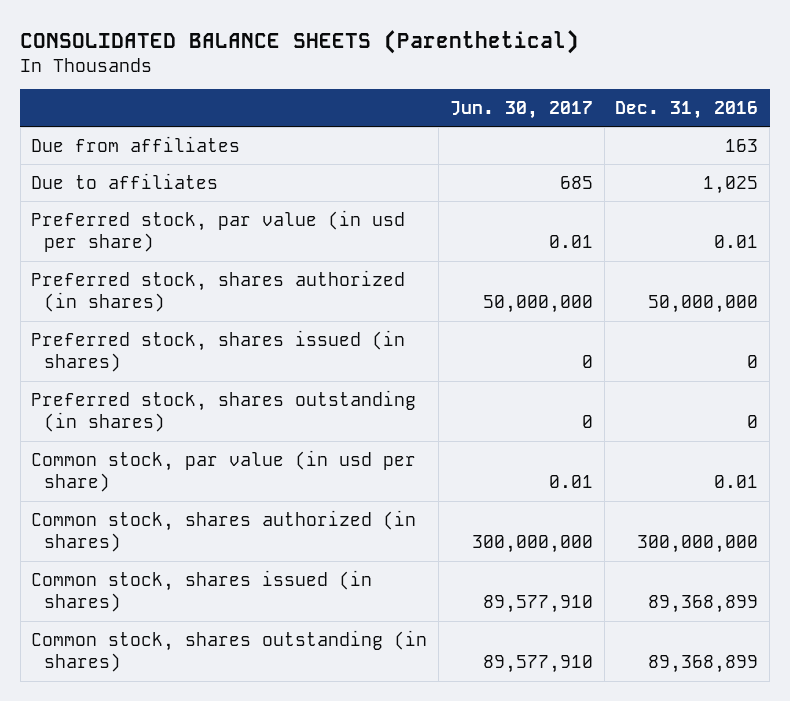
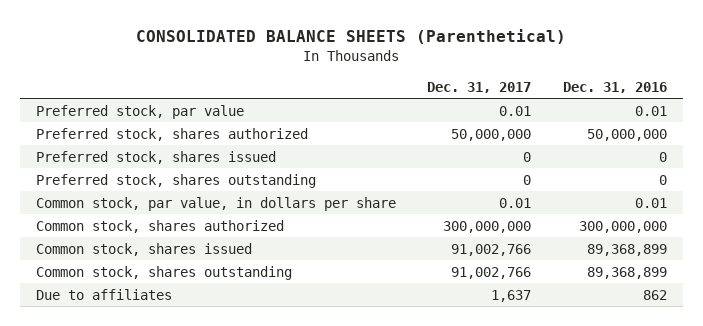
- | Jun. 30, 2017 | Dec. 31, 2016
+ | Dec. 31, 2017 | Dec. 31, 2016
- Due from affiliates | | 163
- Due to affiliates | 685 | 1,025
- Preferred stock, par value (in usd per share) | 0.01 | 0.01
- Preferred stock, shares authorized (in shares) | 50,000,000 | 50,000,000
- Preferred stock, shares issued (in shares) | 0 | 0
- Preferred stock, shares outstanding (in shares) | 0 | 0
- Common stock, par value (in usd per share) | 0.01 | 0.01
- Common stock, shares authorized (in shares) | 300,000,000 | 300,000,000
- Common stock, shares issued (in shares) | 89,577,910 | 89,368,899
- Common stock, shares outstanding (in shares) | 89,577,910 | 89,368,899
+ Preferred stock, par value | 0.01 | 0.01
+ Preferred stock, shares authorized | 50,000,000 | 50,000,000
+ Preferred stock, shares issued | 0 | 0
+ Preferred stock, shares outstanding | 0 | 0
+ Common stock, par value, in dollars per share | 0.01 | 0.01
+ Common stock, shares authorized | 300,000,000 | 300,000,000
+ Common stock, shares issued | 91,002,766 | 89,368,899
+ Common stock, shares outstanding | 91,002,766 | 89,368,899
+ Due to affiliates | 1,637 | 862

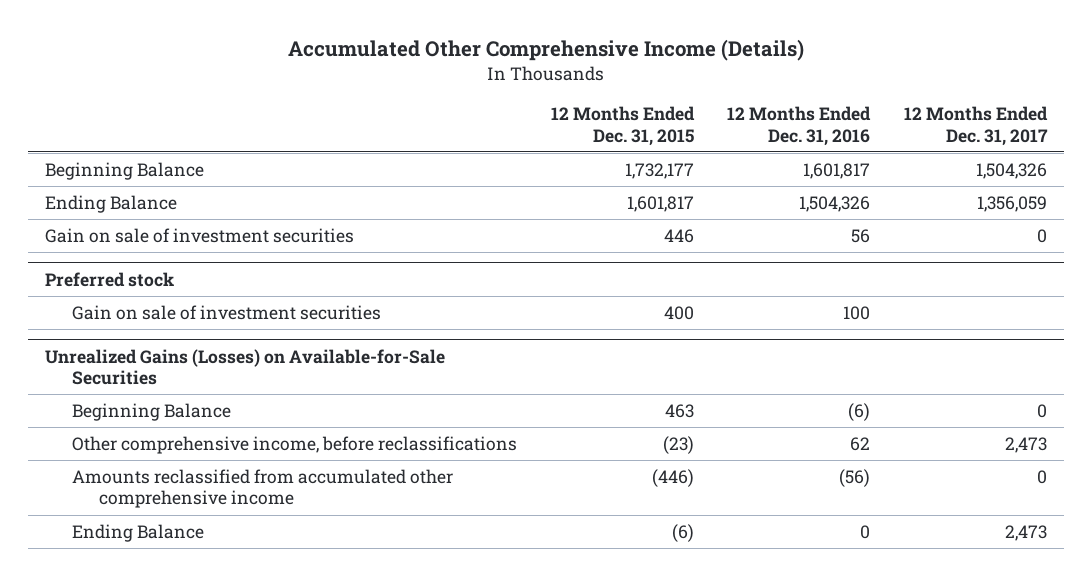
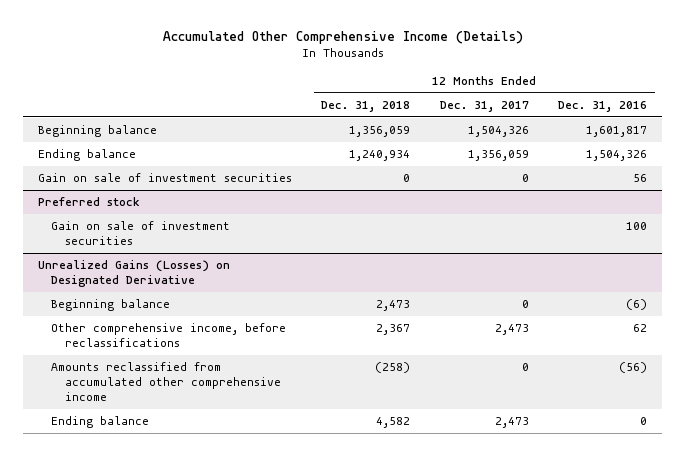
- | 12 Months Ended Dec. 31, 2015 | 12 Months Ended Dec. 31, 2016 | 12 Months Ended Dec. 31, 2017
+ | 12 Months Ended Dec. 31, 2018 | 12 Months Ended Dec. 31, 2017 | 12 Months Ended Dec. 31, 2016
- Beginning Balance | 1,732,177 | 1,601,817 | 1,504,326
- Ending Balance | 1,601,817 | 1,504,326 | 1,356,059
+ Beginning balance | 1,356,059 | 1,504,326 | 1,601,817
+ Ending balance | 1,240,934 | 1,356,059 | 1,504,326
- Unrealized Gains (Losses) on Available-for-Sale Securities
- Beginning Balance | 463 | (6) | 0
+ Unrealized Gains (Losses) on Designated Derivative
+ Beginning balance | 2,473 | 0 | (6)
- Ending Balance | (6) | 0 | 2,473
+ Ending balance | 4,582 | 2,473 | 0

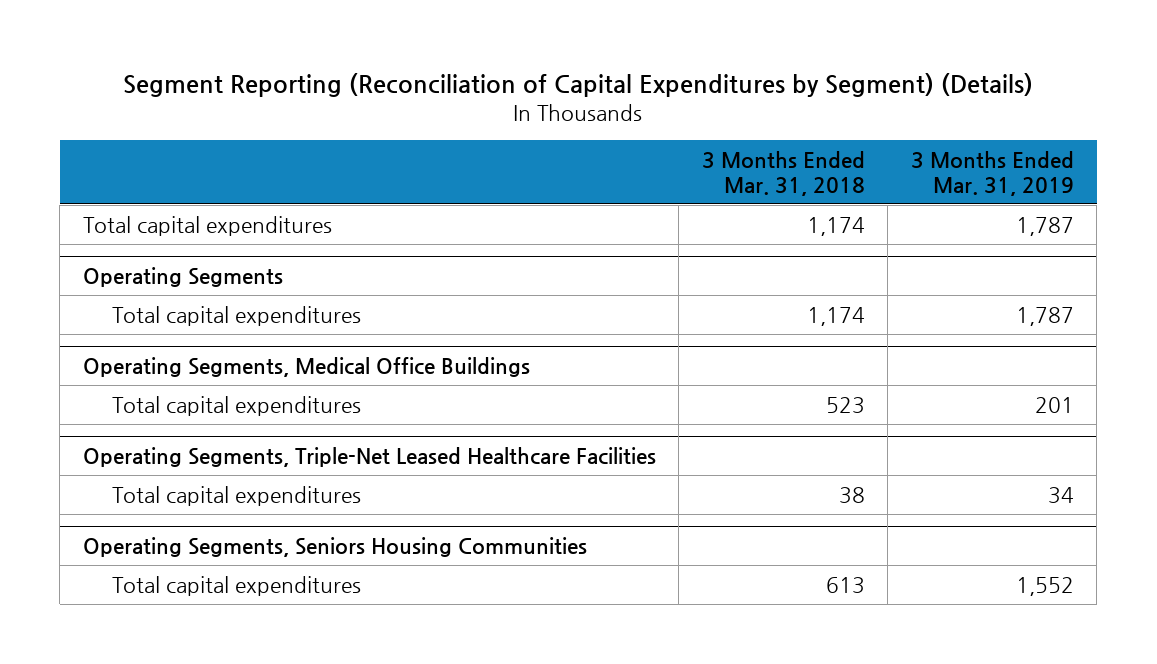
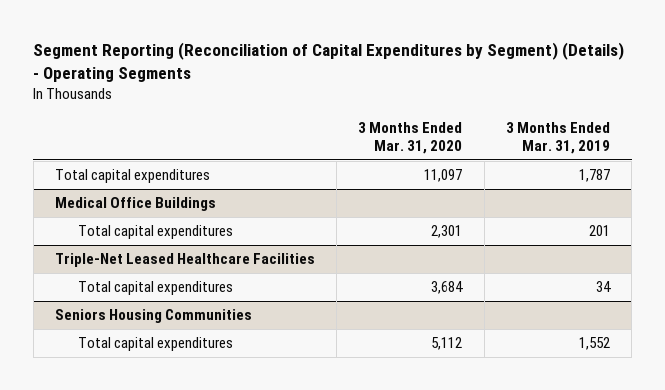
- Segment Reporting (Reconciliation of Capital Expenditures by Segment) (Details)
+ Segment Reporting (Reconciliation of Capital Expenditures by Segment) (Details) - Operating Segments
- | 3 Months Ended Mar. 31, 2018 | 3 Months Ended Mar. 31, 2019
+ | 3 Months Ended Mar. 31, 2020 | 3 Months Ended Mar. 31, 2019
- Operating Segments
- Total capital expenditures | 1,174 | 1,787
- Operating Segments, Medical Office Buildings
+ Medical Office Buildings
- Operating Segments, Triple-Net Leased Healthcare Facilities
+ Triple-Net Leased Healthcare Facilities
- Operating Segments, Seniors Housing Communities
+ Seniors Housing Communities

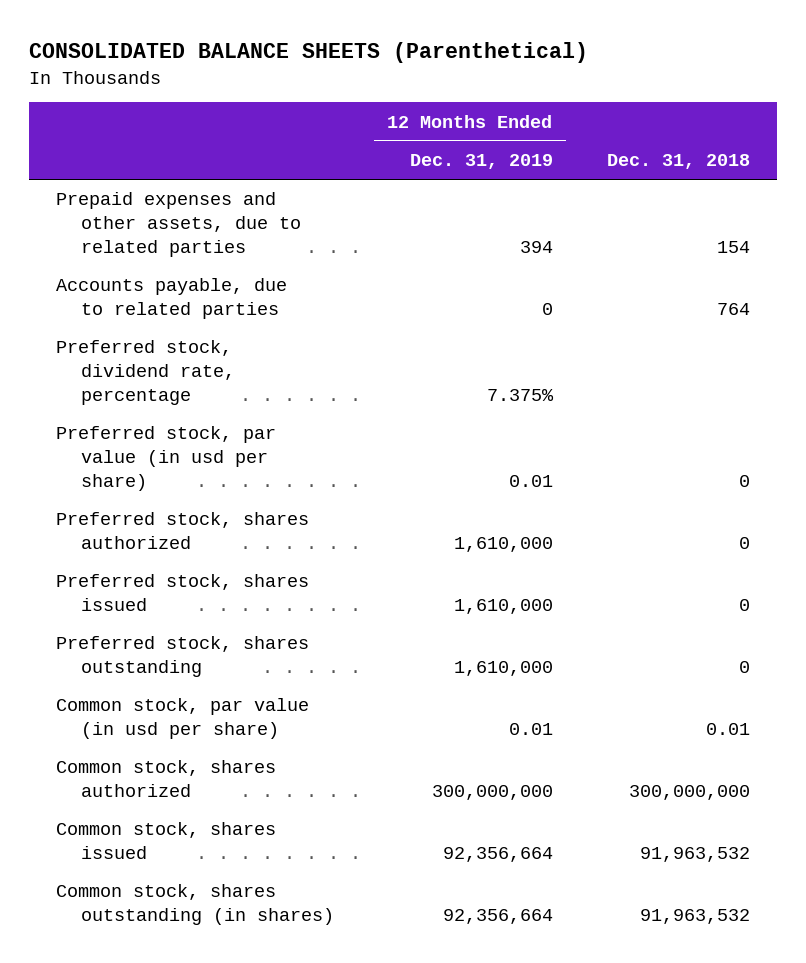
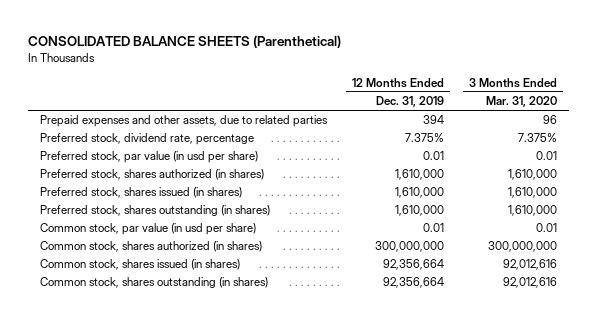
- | 12 Months Ended Dec. 31, 2019 | Dec. 31, 2018
+ | 12 Months Ended Dec. 31, 2019 | 3 Months Ended Mar. 31, 2020
- Accounts payable, due to related parties | 0 | 764
- Preferred stock, shares authorized | 1,610,000 | 0
- Preferred stock, shares issued | 1,610,000 | 0
- Preferred stock, shares outstanding | 1,610,000 | 0
+ Preferred stock, shares authorized (in shares) | 1,610,000 | 1,610,000
+ Preferred stock, shares issued (in shares) | 1,610,000 | 1,610,000
+ Preferred stock, shares outstanding (in shares) | 1,610,000 | 1,610,000
- Common stock, shares authorized | 300,000,000 | 300,000,000
- Common stock, shares issued | 92,356,664 | 91,963,532
+ Common stock, shares authorized (in shares) | 300,000,000 | 300,000,000
+ Common stock, shares issued (in shares) | 92,356,664 | 92,012,616

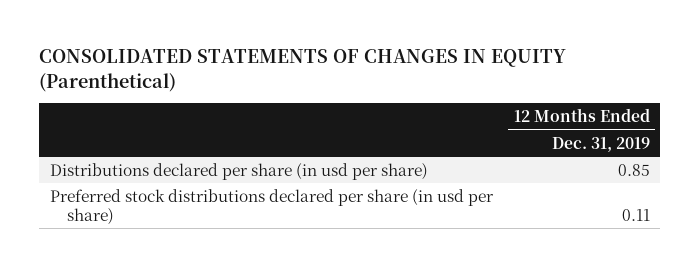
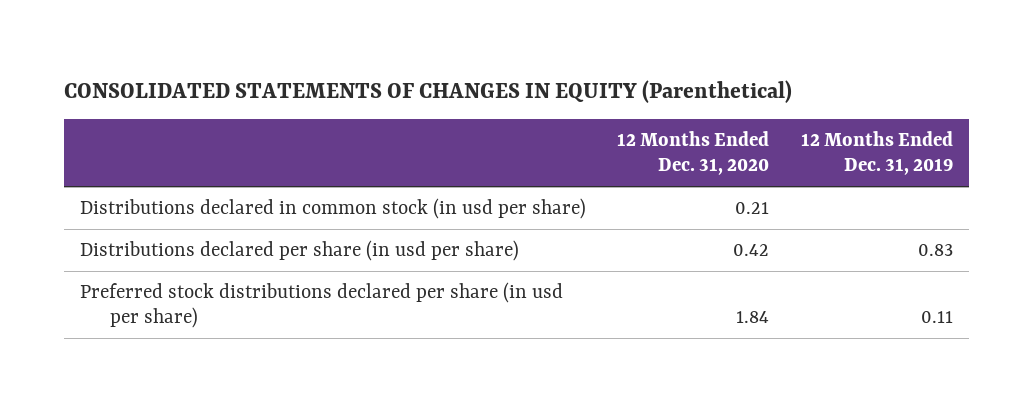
- | 12 Months Ended Dec. 31, 2019
+ | 12 Months Ended Dec. 31, 2020 | 12 Months Ended Dec. 31, 2019
- Distributions declared per share (in usd per share) | 0.85
+ Distributions declared in common stock (in usd per share) | 0.21 |
+ Distributions declared per share (in usd per share) | 0.42 | 0.83

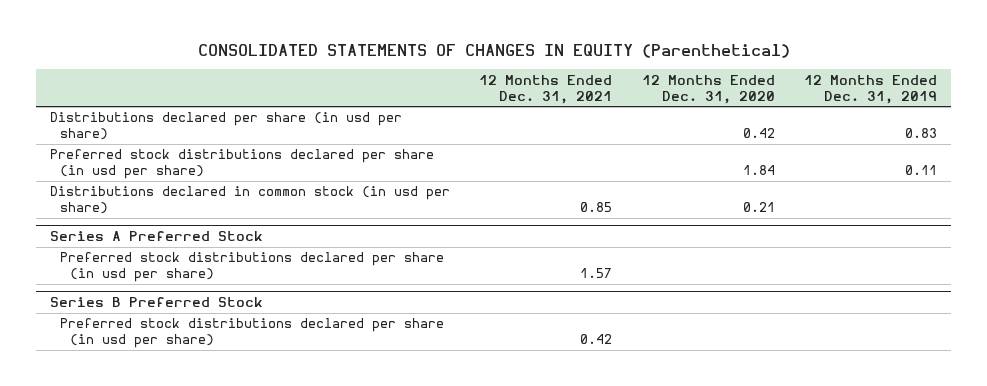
- | 12 Months Ended Dec. 31, 2020 | 12 Months Ended Dec. 31, 2019
+ | 12 Months Ended Dec. 31, 2021 | 12 Months Ended Dec. 31, 2020 | 12 Months Ended Dec. 31, 2019
moved down: Distributions declared in common stock (in usd per share) | 0.85 | 0.21 |
+ Series A Preferred Stock
+ Preferred stock distributions declared per share (in usd per share) | 1.57 | |
+ Series B Preferred Stock
+ Preferred stock distributions declared per share (in usd per share) | 0.42 | |

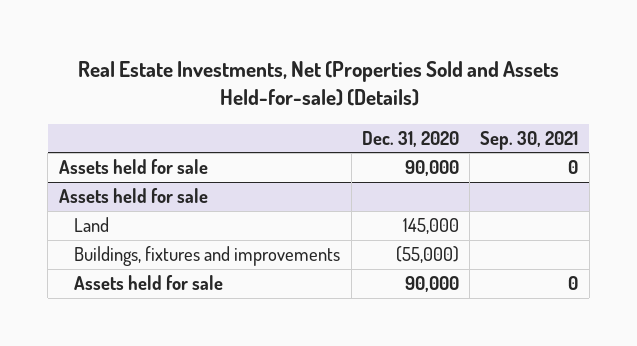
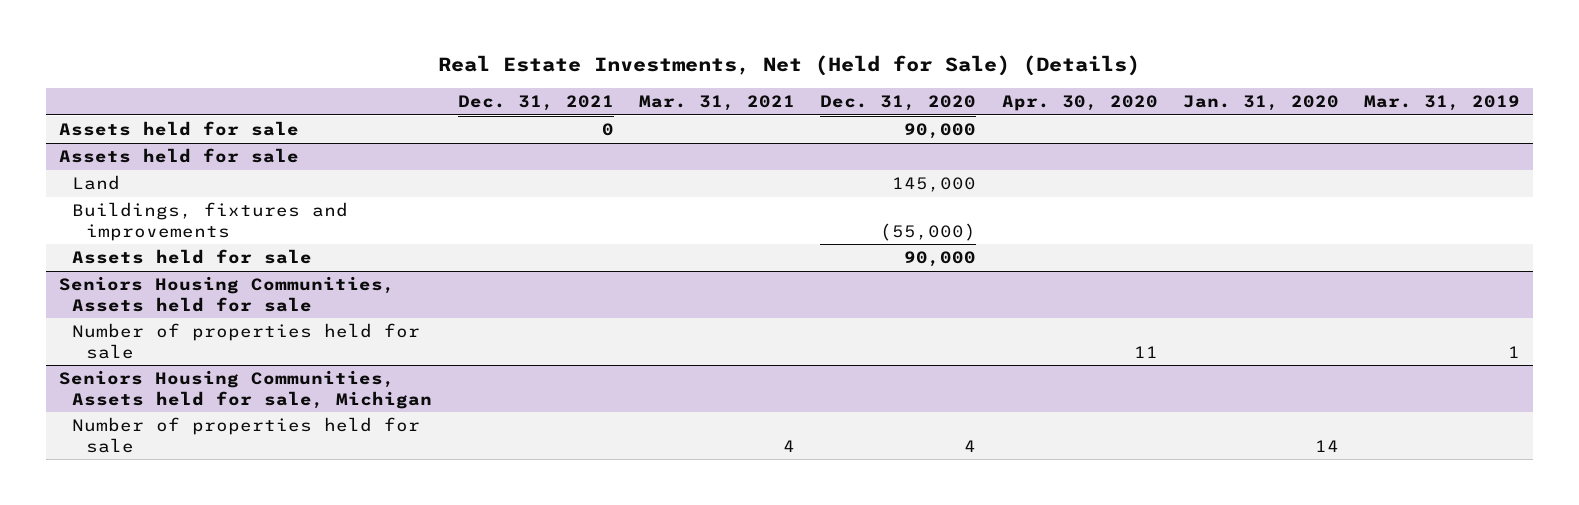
- Real Estate Investments, Net (Properties Sold and Assets Held-for-sale) (Details)
+ Real Estate Investments, Net (Held for Sale) (Details)
- | Dec. 31, 2020 | Sep. 30, 2021
+ | Dec. 31, 2021 | Mar. 31, 2021 | Dec. 31, 2020 | Apr. 30, 2020 | Jan. 31, 2020 | Mar. 31, 2019
+ Seniors Housing Communities, Assets held for sale
+ Number of properties held for sale | | | | 11 | | 1
+ Seniors Housing Communities, Assets held for sale, Michigan
+ Number of properties held for sale | | 4 | 4 | | 14 |

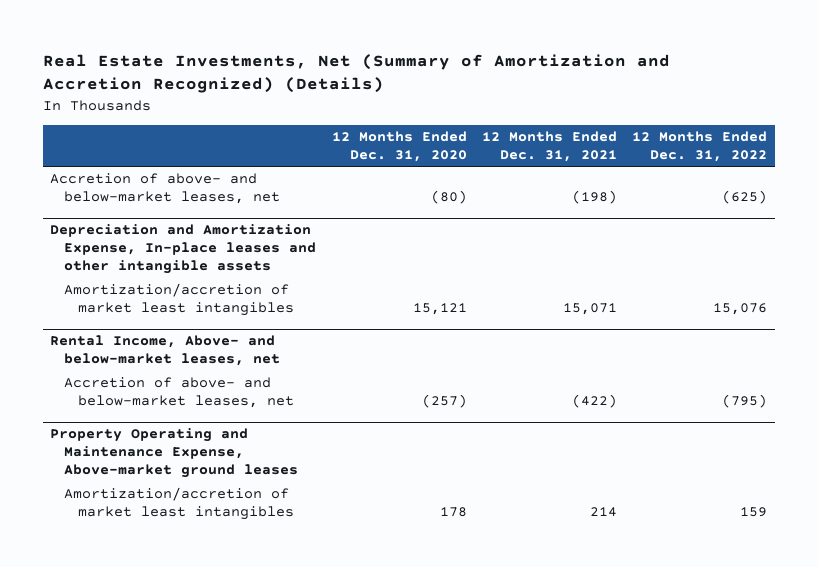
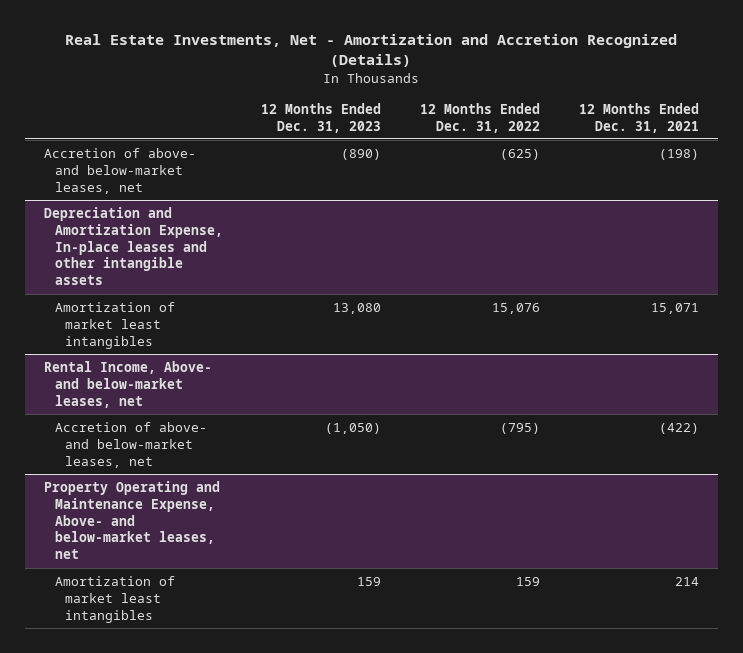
- Real Estate Investments, Net (Summary of Amortization and Accretion Recognized) (Details)
+ Real Estate Investments, Net - Amortization and Accretion Recognized (Details)
- | 12 Months Ended Dec. 31, 2020 | 12 Months Ended Dec. 31, 2021 | 12 Months Ended Dec. 31, 2022
+ | 12 Months Ended Dec. 31, 2023 | 12 Months Ended Dec. 31, 2022 | 12 Months Ended Dec. 31, 2021
@ Depreciation and Amortization Expense, In-place leases and other intangible assets
- Amortization/accretion of market least intangibles | 15,121 | 15,071 | 15,076
+ Amortization of market least intangibles | 13,080 | 15,076 | 15,071
- Property Operating and Maintenance Expense, Above-market ground leases
- Amortization/accretion of market least intangibles | 178 | 214 | 159
+ Property Operating and Maintenance Expense, Above- and below-market leases, net
+ Amortization of market least intangibles | 159 | 159 | 214

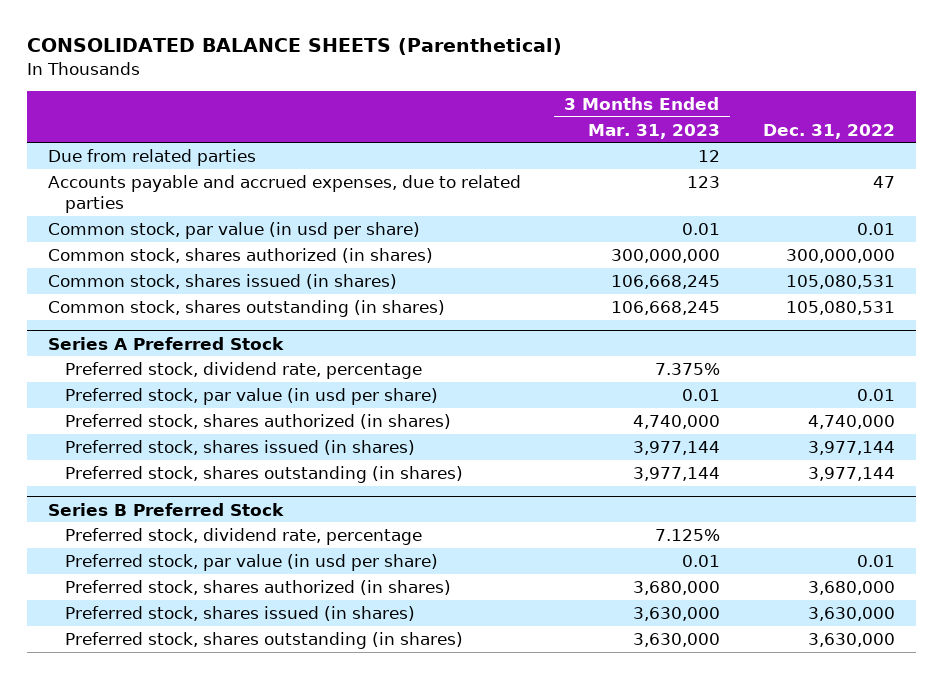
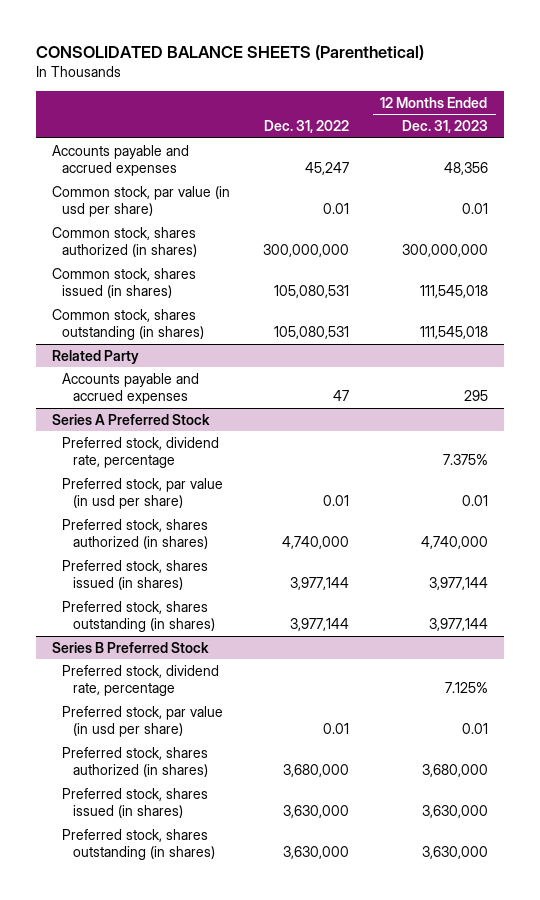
- | 3 Months Ended Mar. 31, 2023 | Dec. 31, 2022
+ | Dec. 31, 2022 | 12 Months Ended Dec. 31, 2023
- Due from related parties | 12 |
- Accounts payable and accrued expenses, due to related parties | 123 | 47
+ Accounts payable and accrued expenses | 45,247 | 48,356
+ Related Party
+ Accounts payable and accrued expenses | 47 | 295

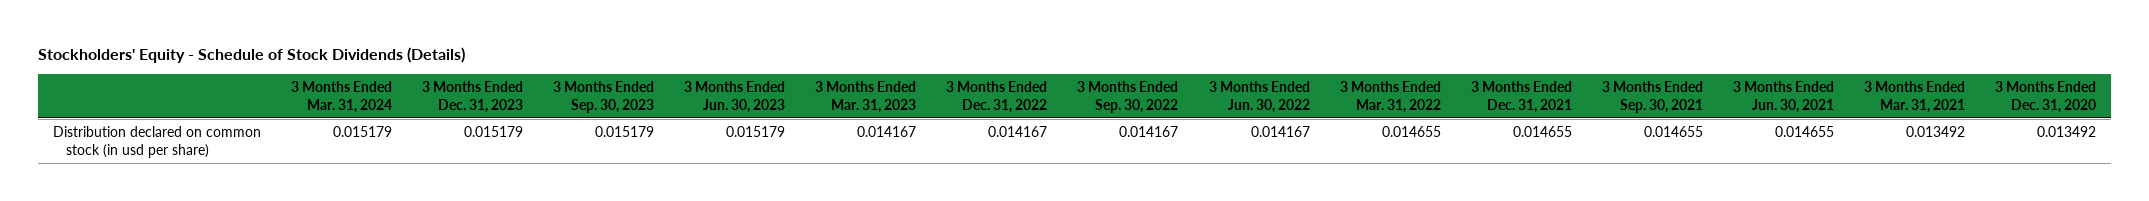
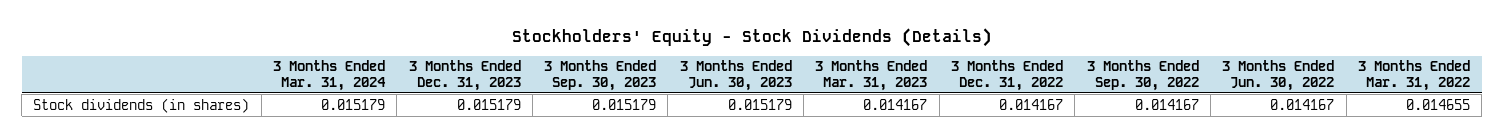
- Stockholders' Equity - Schedule of Stock Dividends (Details)
+ Stockholders' Equity - Stock Dividends (Details)
- | 3 Months Ended Mar. 31, 2024 | 3 Months Ended Dec. 31, 2023 | 3 Months Ended Sep. 30, 2023 | 3 Months Ended Jun. 30, 2023 | 3 Months Ended Mar. 31, 2023 | 3 Months Ended Dec. 31, 2022 | 3 Months Ended Sep. 30, 2022 | 3 Months Ended Jun. 30, 2022 | 3 Months Ended Mar. 31, 2022 | 3 Months Ended Dec. 31, 2021 | 3 Months Ended Sep. 30, 2021 | 3 Months Ended Jun. 30, 2021 | 3 Months Ended Mar. 31, 2021 | 3 Months Ended Dec. 31, 2020
+ | 3 Months Ended Mar. 31, 2024 | 3 Months Ended Dec. 31, 2023 | 3 Months Ended Sep. 30, 2023 | 3 Months Ended Jun. 30, 2023 | 3 Months Ended Mar. 31, 2023 | 3 Months Ended Dec. 31, 2022 | 3 Months Ended Sep. 30, 2022 | 3 Months Ended Jun. 30, 2022 | 3 Months Ended Mar. 31, 2022
- Distribution declared on common stock (in usd per share) | 0.015179 | 0.015179 | 0.015179 | 0.015179 | 0.014167 | 0.014167 | 0.014167 | 0.014167 | 0.014655 | 0.014655 | 0.014655 | 0.014655 | 0.013492 | 0.013492
+ Stock dividends (in shares) | 0.015179 | 0.015179 | 0.015179 | 0.015179 | 0.014167 | 0.014167 | 0.014167 | 0.014167 | 0.014655

